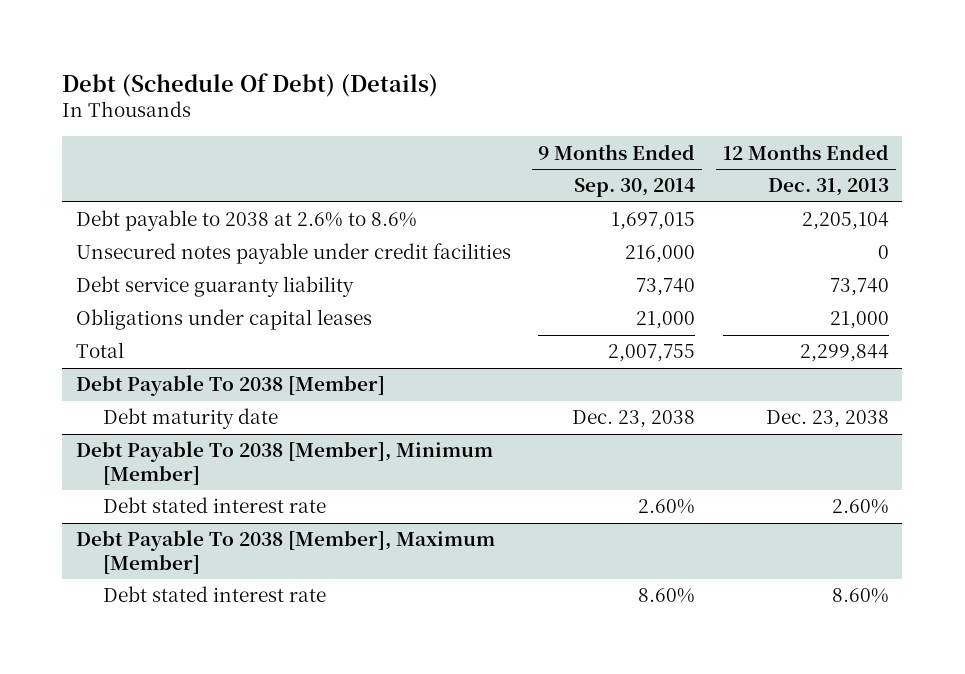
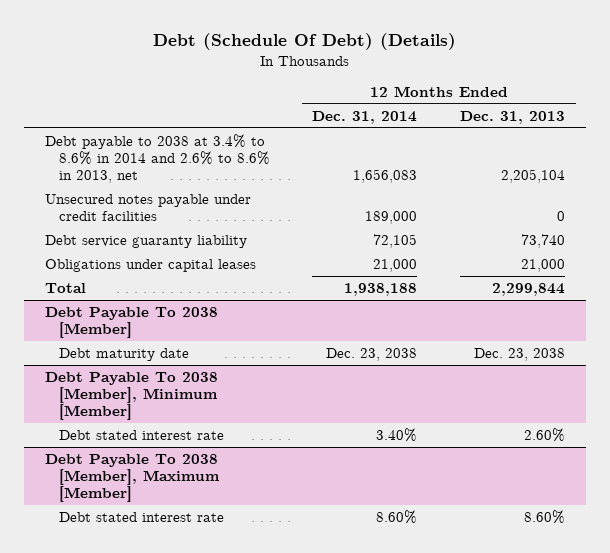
- | 9 Months Ended Sep. 30, 2014 | 12 Months Ended Dec. 31, 2013
+ | 12 Months Ended Dec. 31, 2014 | 12 Months Ended Dec. 31, 2013
- Debt payable to 2038 at 2.6% to 8.6% | 1,697,015 | 2,205,104
+ Debt payable to 2038 at 3.4% to 8.6% in 2014 and 2.6% to 8.6% in 2013, net | 1,656,083 | 2,205,104

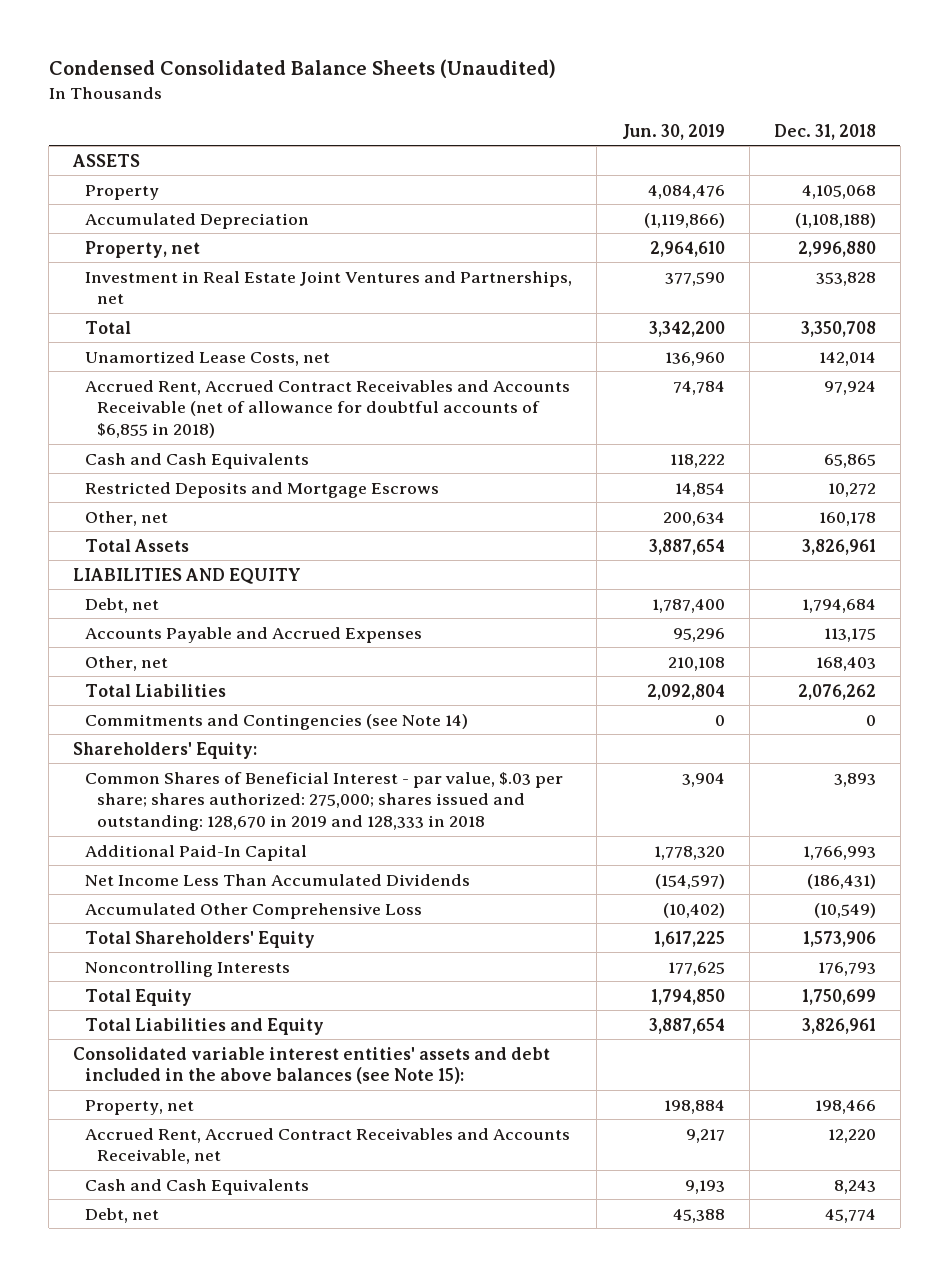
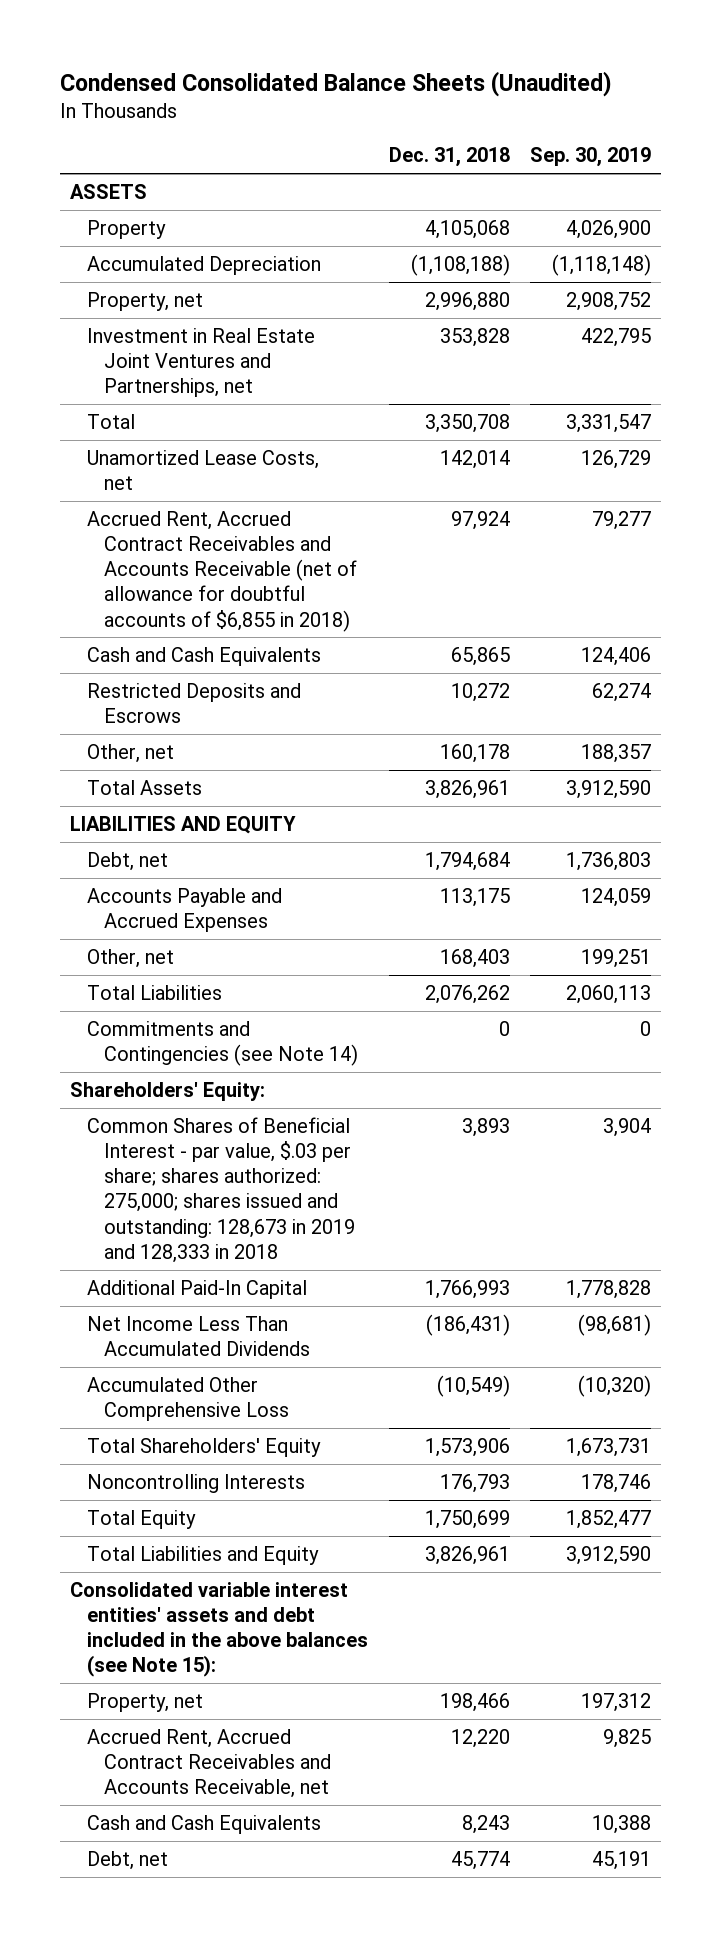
- | Jun. 30, 2019 | Dec. 31, 2018
+ | Dec. 31, 2018 | Sep. 30, 2019
- Restricted Deposits and Mortgage Escrows | 14,854 | 10,272
+ Restricted Deposits and Escrows | 10,272 | 62,274
- Common Shares of Beneficial Interest - par value, $.03 per share; shares authorized: 275,000; shares issued and outstanding: 128,670 in 2019 and 128,333 in 2018 | 3,904 | 3,893
+ Common Shares of Beneficial Interest - par value, $.03 per share; shares authorized: 275,000; shares issued and outstanding: 128,673 in 2019 and 128,333 in 2018 | 3,893 | 3,904

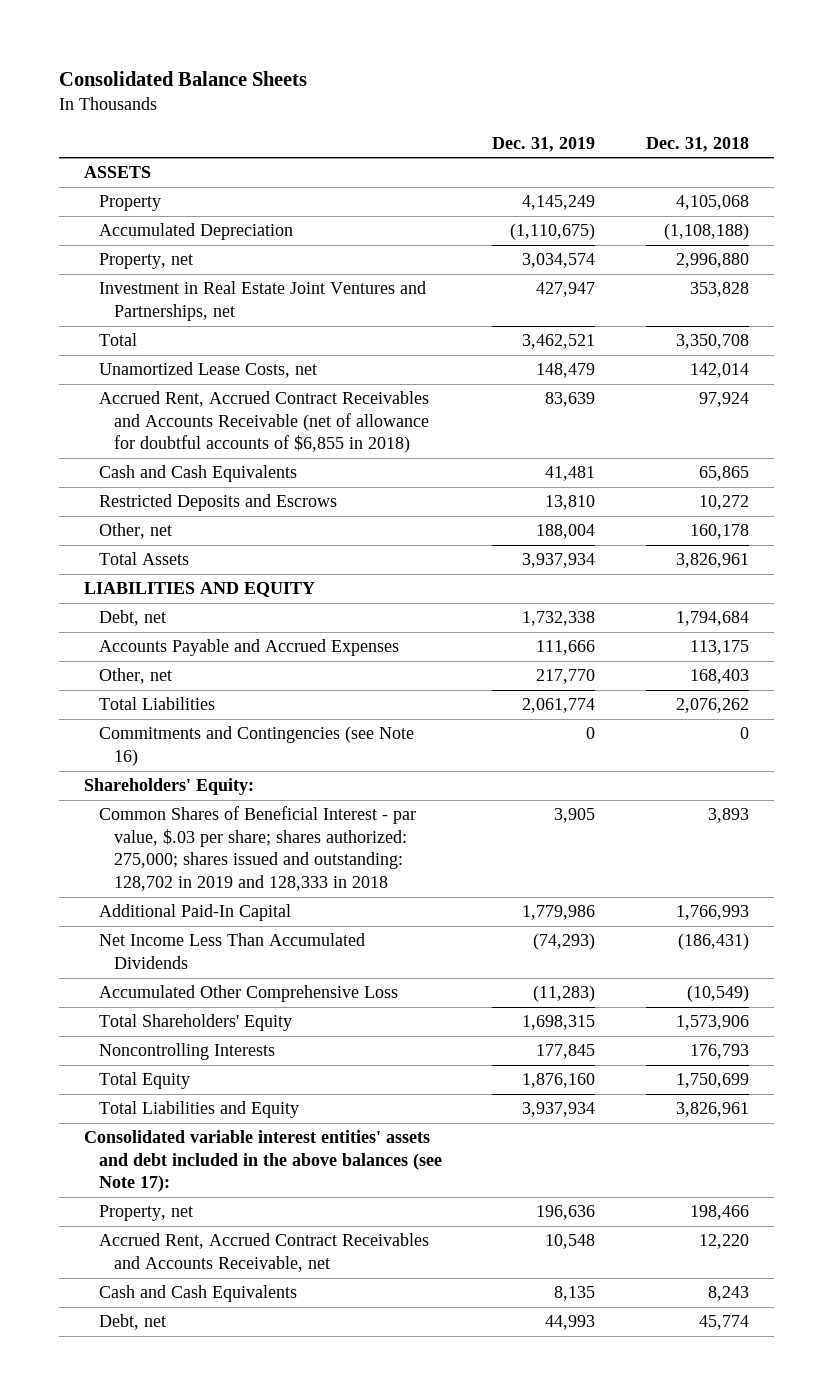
- Condensed Consolidated Balance Sheets (Unaudited)
+ Consolidated Balance Sheets
- | Dec. 31, 2018 | Sep. 30, 2019
+ | Dec. 31, 2019 | Dec. 31, 2018
- Commitments and Contingencies (see Note 14) | 0 | 0
+ Commitments and Contingencies (see Note 16) | 0 | 0
- Common Shares of Beneficial Interest - par value, $.03 per share; shares authorized: 275,000; shares issued and outstanding: 128,673 in 2019 and 128,333 in 2018 | 3,893 | 3,904
+ Common Shares of Beneficial Interest - par value, $.03 per share; shares authorized: 275,000; shares issued and outstanding: 128,702 in 2019 and 128,333 in 2018 | 3,905 | 3,893
- Consolidated variable interest entities' assets and debt included in the above balances (see Note 15):
+ Consolidated variable interest entities' assets and debt included in the above balances (see Note 17):

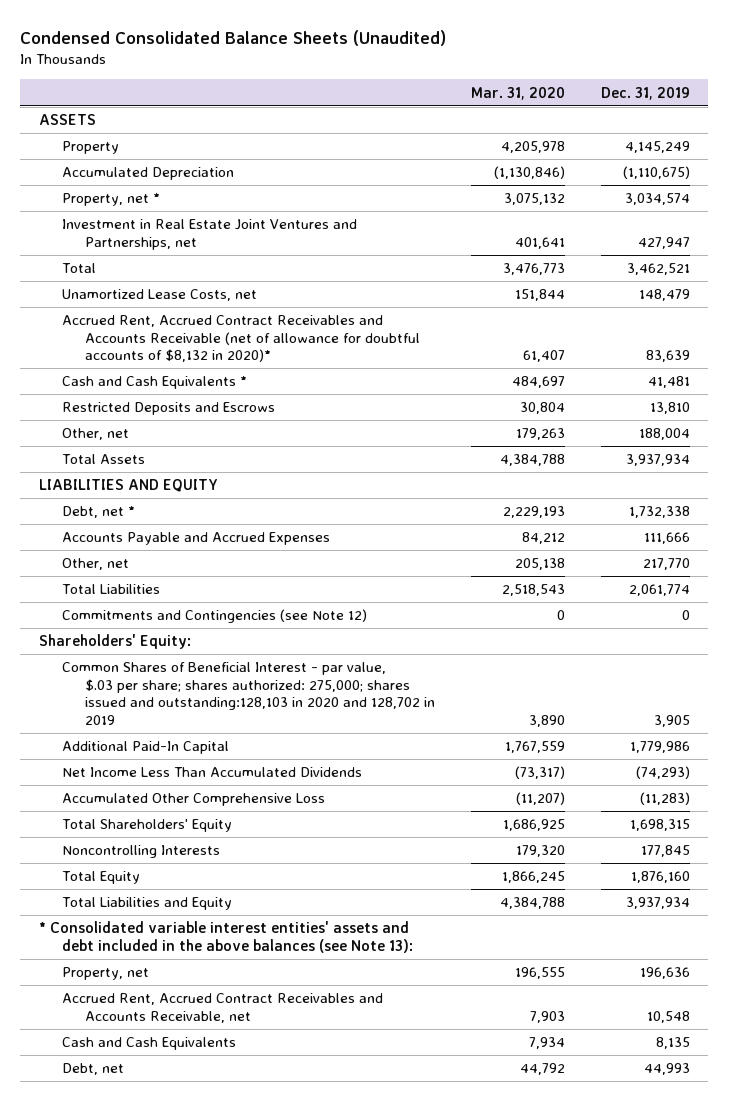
- Consolidated Balance Sheets
+ Condensed Consolidated Balance Sheets (Unaudited)
- | Dec. 31, 2019 | Dec. 31, 2018
+ | Mar. 31, 2020 | Dec. 31, 2019
- Property, net | 3,034,574 | 2,996,880
+ Property, net * | 3,075,132 | 3,034,574
- Accrued Rent, Accrued Contract Receivables and Accounts Receivable (net of allowance for doubtful accounts of $6,855 in 2018) | 83,639 | 97,924
- Cash and Cash Equivalents | 41,481 | 65,865
+ Accrued Rent, Accrued Contract Receivables and Accounts Receivable (net of allowance for doubtful accounts of $8,132 in 2020)* | 61,407 | 83,639
+ Cash and Cash Equivalents * | 484,697 | 41,481
- Debt, net | 1,732,338 | 1,794,684
+ Debt, net * | 2,229,193 | 1,732,338
- Commitments and Contingencies (see Note 16) | 0 | 0
+ Commitments and Contingencies (see Note 12) | 0 | 0
- Common Shares of Beneficial Interest - par value, $.03 per share; shares authorized: 275,000; shares issued and outstanding: 128,702 in 2019 and 128,333 in 2018 | 3,905 | 3,893
+ Common Shares of Beneficial Interest - par value, $.03 per share; shares authorized: 275,000; shares issued and outstanding:128,103 in 2020 and 128,702 in 2019 | 3,890 | 3,905
- Consolidated variable interest entities' assets and debt included in the above balances (see Note 17):
+ * Consolidated variable interest entities' assets and debt included in the above balances (see Note 13):

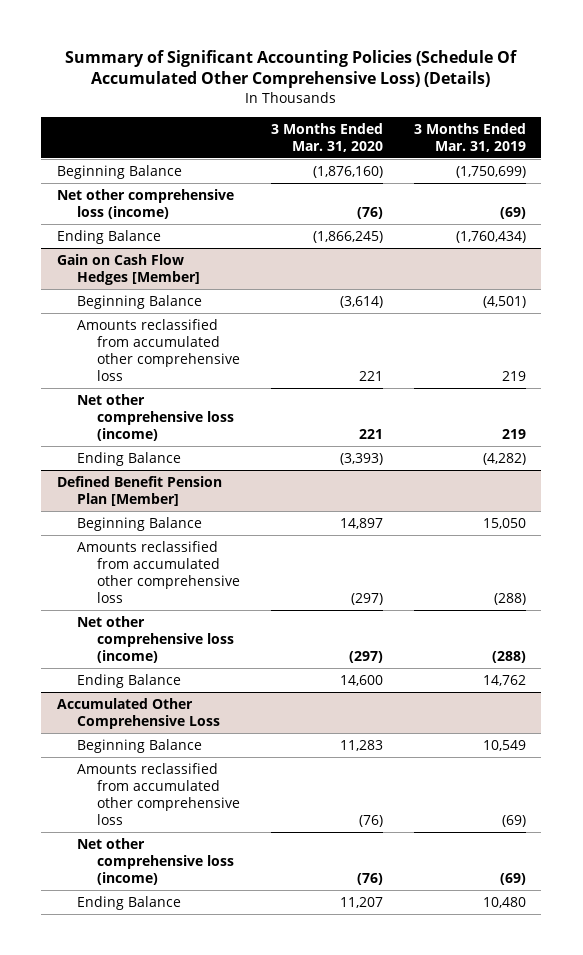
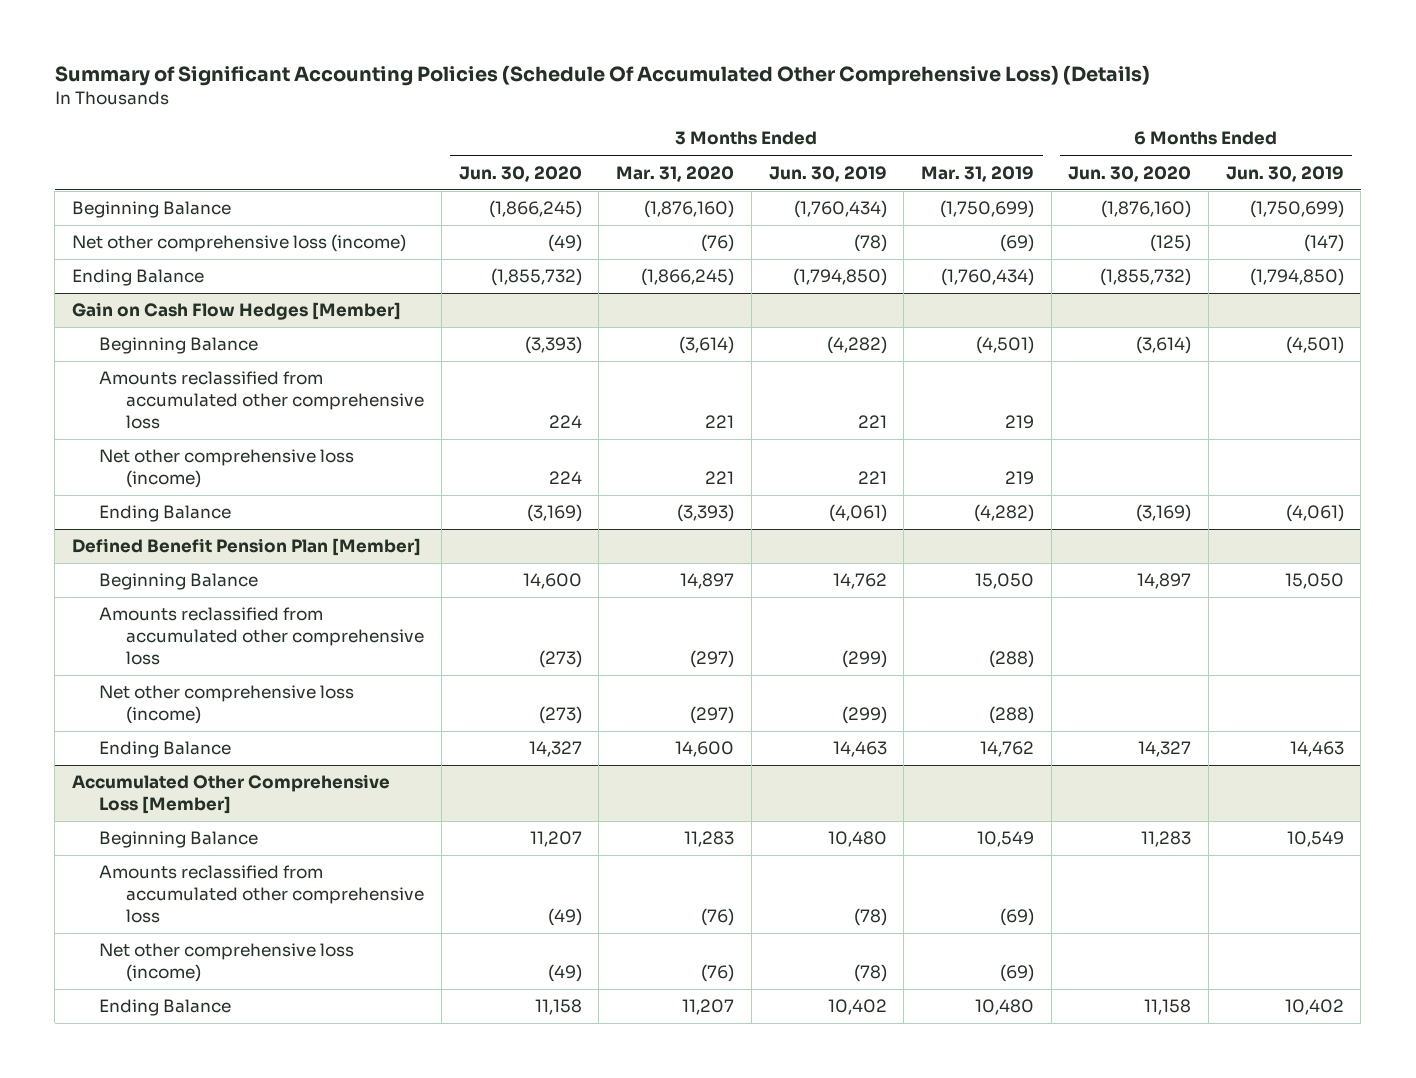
- | 3 Months Ended Mar. 31, 2020 | 3 Months Ended Mar. 31, 2019
+ | 3 Months Ended Jun. 30, 2020 | 3 Months Ended Mar. 31, 2020 | 3 Months Ended Jun. 30, 2019 | 3 Months Ended Mar. 31, 2019 | 6 Months Ended Jun. 30, 2020 | 6 Months Ended Jun. 30, 2019
- Accumulated Other Comprehensive Loss
+ Accumulated Other Comprehensive Loss [Member]

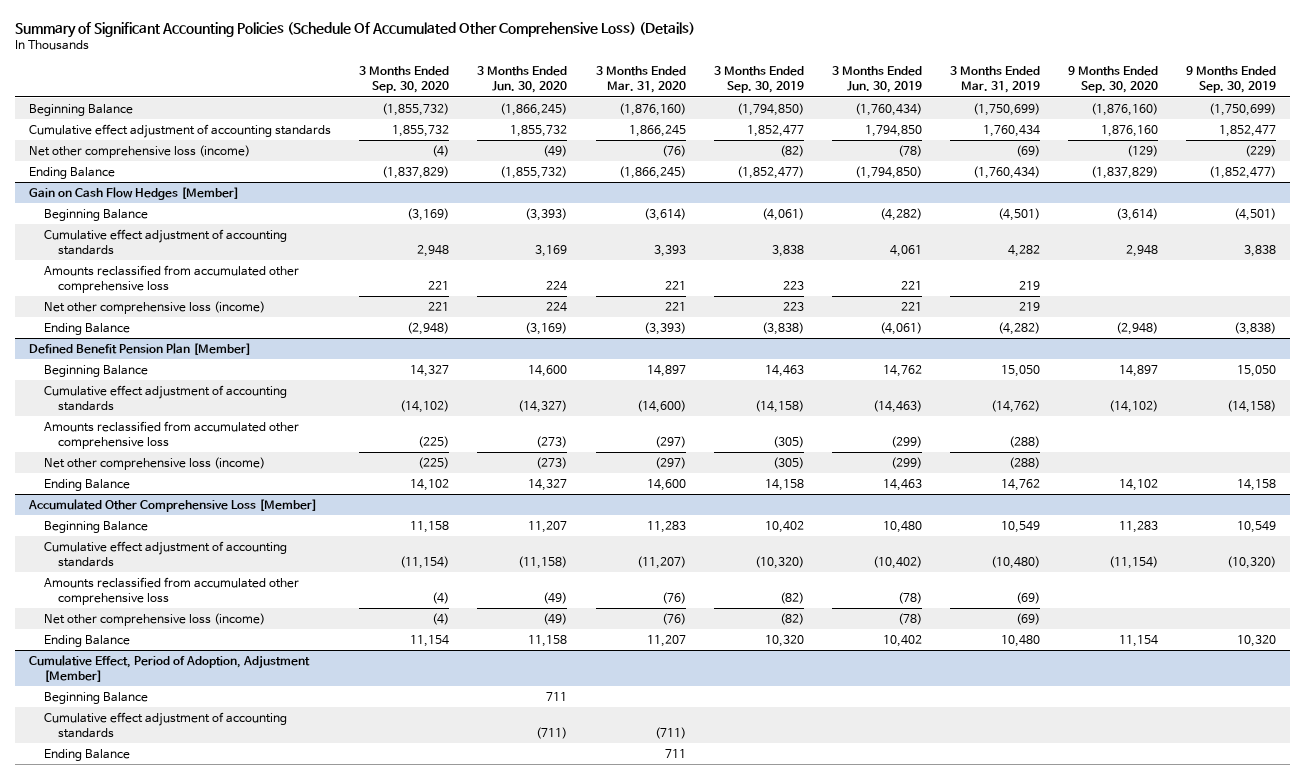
- | 3 Months Ended Jun. 30, 2020 | 3 Months Ended Mar. 31, 2020 | 3 Months Ended Jun. 30, 2019 | 3 Months Ended Mar. 31, 2019 | 6 Months Ended Jun. 30, 2020 | 6 Months Ended Jun. 30, 2019
+ | 3 Months Ended Sep. 30, 2020 | 3 Months Ended Jun. 30, 2020 | 3 Months Ended Mar. 31, 2020 | 3 Months Ended Sep. 30, 2019 | 3 Months Ended Jun. 30, 2019 | 3 Months Ended Mar. 31, 2019 | 9 Months Ended Sep. 30, 2020 | 9 Months Ended Sep. 30, 2019
+ Cumulative effect adjustment of accounting standards | 1,855,732 | 1,855,732 | 1,866,245 | 1,852,477 | 1,794,850 | 1,760,434 | 1,876,160 | 1,852,477
@ Gain on Cash Flow Hedges [Member]
+ Cumulative effect adjustment of accounting standards | 2,948 | 3,169 | 3,393 | 3,838 | 4,061 | 4,282 | 2,948 | 3,838
@ Defined Benefit Pension Plan [Member]
+ Cumulative effect adjustment of accounting standards | (14,102) | (14,327) | (14,600) | (14,158) | (14,463) | (14,762) | (14,102) | (14,158)
@ Accumulated Other Comprehensive Loss [Member]
+ Cumulative effect adjustment of accounting standards | (11,154) | (11,158) | (11,207) | (10,320) | (10,402) | (10,480) | (11,154) | (10,320)
+ Cumulative Effect, Period of Adoption, Adjustment [Member]
+ Beginning Balance | | 711 | | | | | |
+ Cumulative effect adjustment of accounting standards | | (711) | (711) | | | | |
+ Ending Balance | | | 711 | | | | |

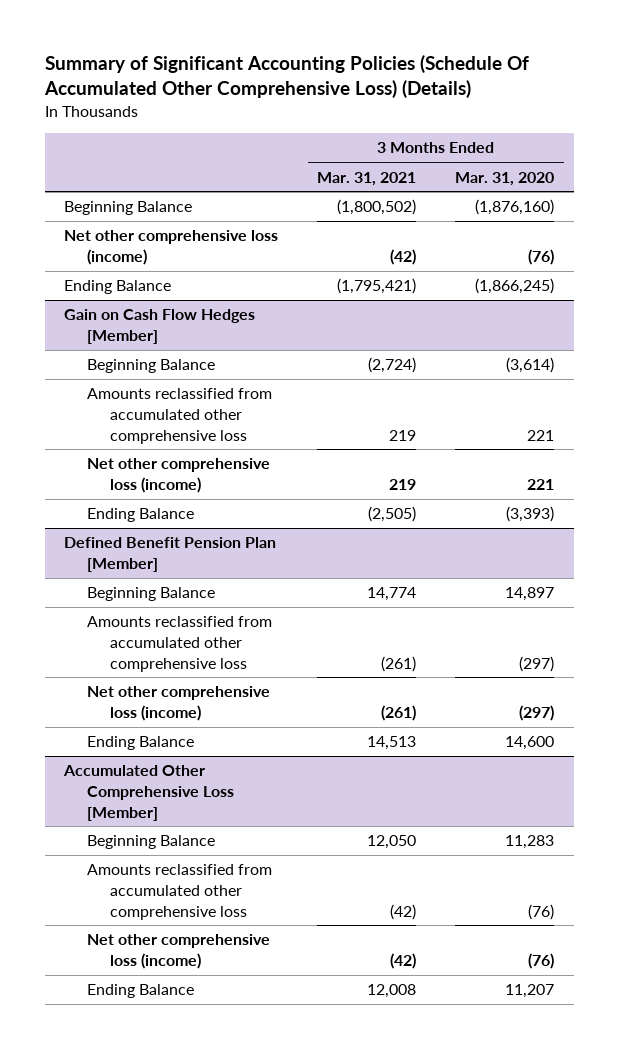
- | 3 Months Ended Sep. 30, 2020 | 3 Months Ended Jun. 30, 2020 | 3 Months Ended Mar. 31, 2020 | 3 Months Ended Sep. 30, 2019 | 3 Months Ended Jun. 30, 2019 | 3 Months Ended Mar. 31, 2019 | 9 Months Ended Sep. 30, 2020 | 9 Months Ended Sep. 30, 2019
+ | 3 Months Ended Mar. 31, 2021 | 3 Months Ended Mar. 31, 2020
- Cumulative effect adjustment of accounting standards | 1,855,732 | 1,855,732 | 1,866,245 | 1,852,477 | 1,794,850 | 1,760,434 | 1,876,160 | 1,852,477
@ Gain on Cash Flow Hedges [Member]
- Cumulative effect adjustment of accounting standards | 2,948 | 3,169 | 3,393 | 3,838 | 4,061 | 4,282 | 2,948 | 3,838
@ Defined Benefit Pension Plan [Member]
- Cumulative effect adjustment of accounting standards | (14,102) | (14,327) | (14,600) | (14,158) | (14,463) | (14,762) | (14,102) | (14,158)
@ Accumulated Other Comprehensive Loss [Member]
- Cumulative effect adjustment of accounting standards | (11,154) | (11,158) | (11,207) | (10,320) | (10,402) | (10,480) | (11,154) | (10,320)
- Cumulative Effect, Period of Adoption, Adjustment [Member]
- Beginning Balance | | 711 | | | | | |
- Cumulative effect adjustment of accounting standards | | (711) | (711) | | | | |
- Ending Balance | | | 711 | | | | |

